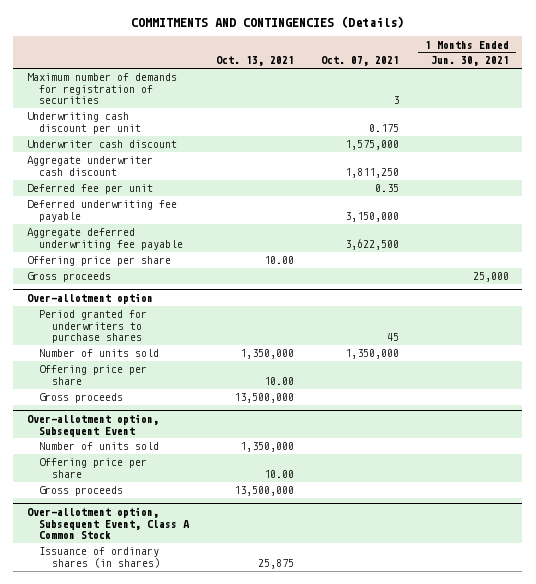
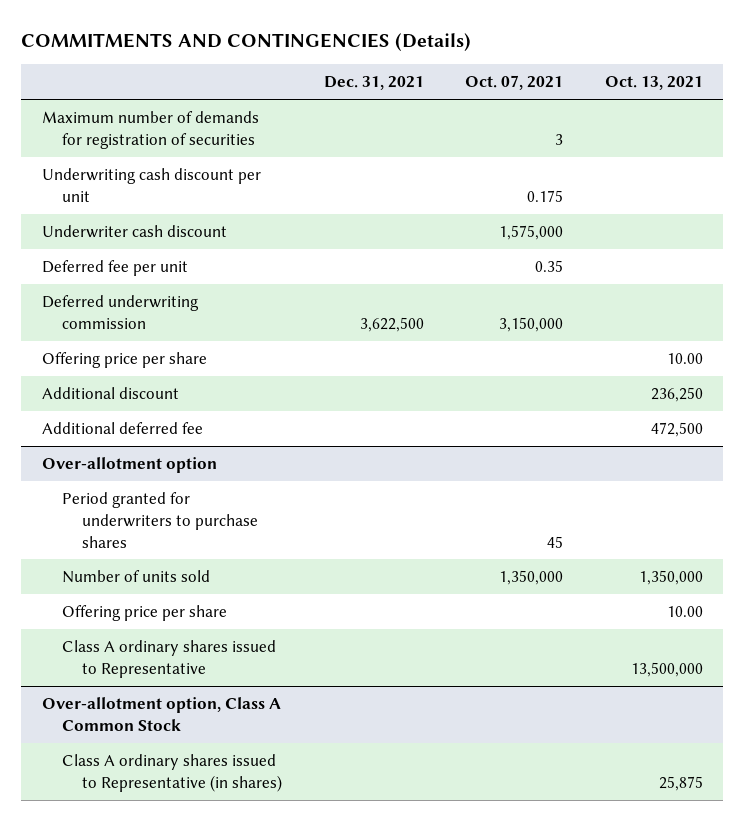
- | Oct. 13, 2021 | Oct. 07, 2021 | 1 Months Ended Jun. 30, 2021
+ | Dec. 31, 2021 | Oct. 07, 2021 | Oct. 13, 2021
- Aggregate underwriter cash discount | | 1,811,250 |
- Deferred underwriting fee payable | | 3,150,000 |
- Aggregate deferred underwriting fee payable | | 3,622,500 |
+ Deferred underwriting commission | 3,622,500 | 3,150,000 |
- Gross proceeds | | | 25,000
+ Additional discount | | | 236,250
+ Additional deferred fee | | | 472,500
@ Over-allotment option
- Gross proceeds | 13,500,000 | |
- Over-allotment option, Subsequent Event
- Number of units sold | 1,350,000 | |
- Offering price per share | 10.00 | |
- Gross proceeds | 13,500,000 | |
- Over-allotment option, Subsequent Event, Class A Common Stock
- Issuance of ordinary shares (in shares) | 25,875 | |
@ Over-allotment option
+ Class A ordinary shares issued to Representative | | | 13,500,000
+ Over-allotment option, Class A Common Stock
+ Class A ordinary shares issued to Representative (in shares) | | | 25,875

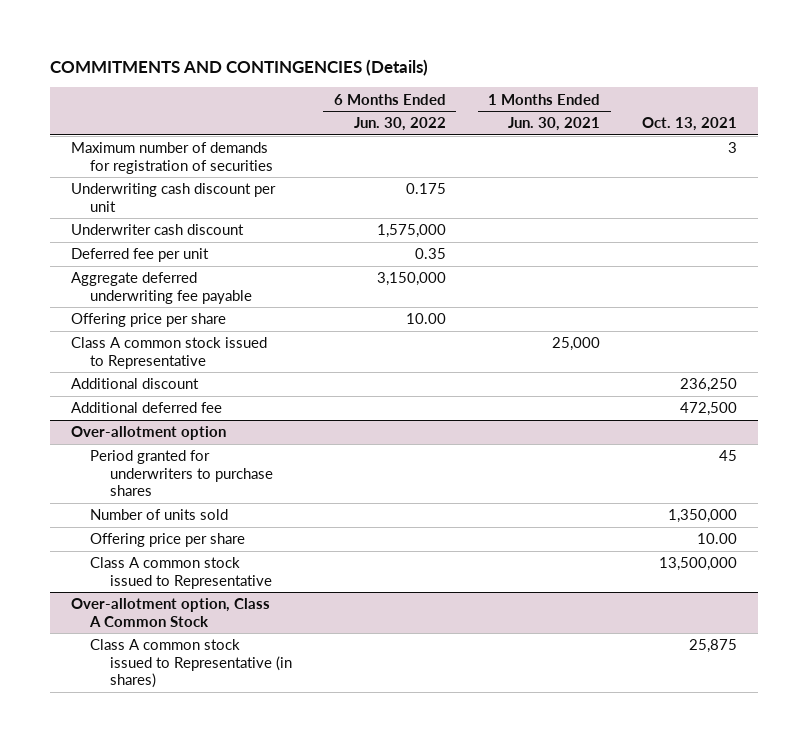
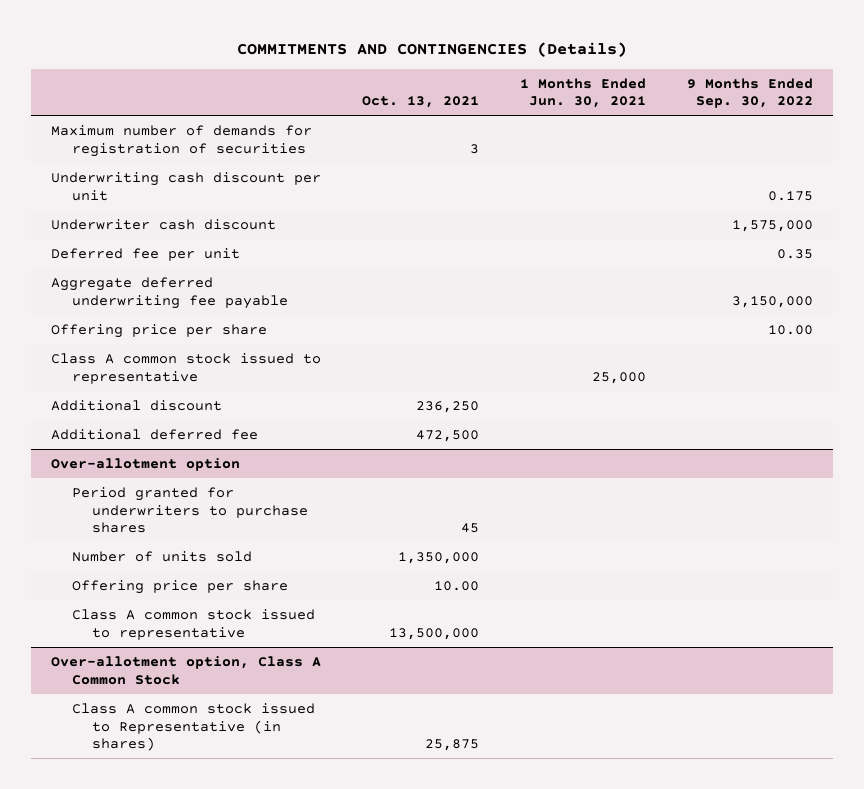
- | 6 Months Ended Jun. 30, 2022 | 1 Months Ended Jun. 30, 2021 | Oct. 13, 2021
+ | Oct. 13, 2021 | 1 Months Ended Jun. 30, 2021 | 9 Months Ended Sep. 30, 2022
- Class A common stock issued to Representative | | 25,000 |
+ Class A common stock issued to representative | | 25,000 |
@ Over-allotment option
- Class A common stock issued to Representative | | | 13,500,000
+ Class A common stock issued to representative | 13,500,000 | |

